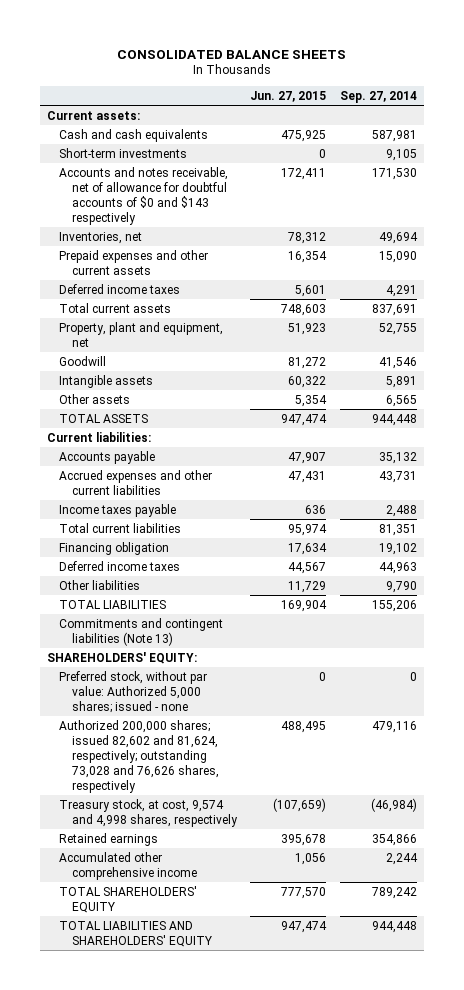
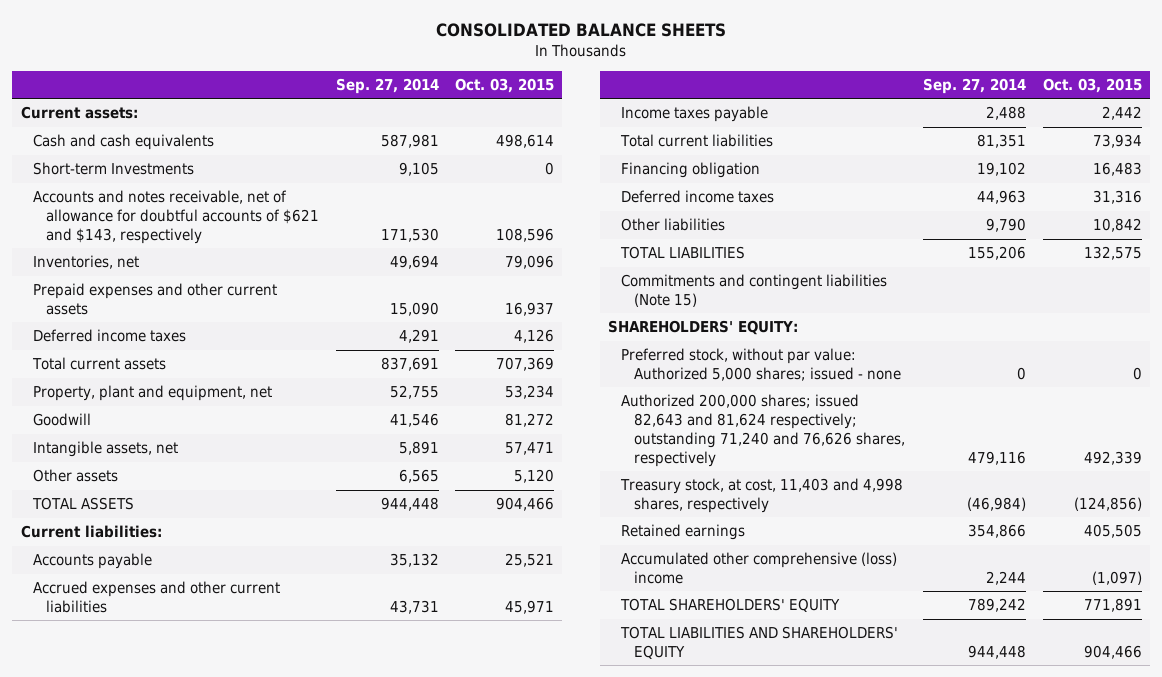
- | Jun. 27, 2015 | Sep. 27, 2014
+ | Sep. 27, 2014 | Oct. 03, 2015
- Short-term investments | 0 | 9,105
- Accounts and notes receivable, net of allowance for doubtful accounts of $0 and $143 respectively | 172,411 | 171,530
+ Short-term Investments | 9,105 | 0
+ Accounts and notes receivable, net of allowance for doubtful accounts of $621 and $143, respectively | 171,530 | 108,596
- Intangible assets | 60,322 | 5,891
+ Intangible assets, net | 5,891 | 57,471
- Commitments and contingent liabilities (Note 13)
+ Commitments and contingent liabilities (Note 15)
- Authorized 200,000 shares; issued 82,602 and 81,624, respectively; outstanding 73,028 and 76,626 shares, respectively | 488,495 | 479,116
- Treasury stock, at cost, 9,574 and 4,998 shares, respectively | (107,659) | (46,984)
+ Authorized 200,000 shares; issued 82,643 and 81,624 respectively; outstanding 71,240 and 76,626 shares, respectively | 479,116 | 492,339
+ Treasury stock, at cost, 11,403 and 4,998 shares, respectively | (46,984) | (124,856)
- Accumulated other comprehensive income | 1,056 | 2,244
+ Accumulated other comprehensive (loss) income | 2,244 | (1,097)

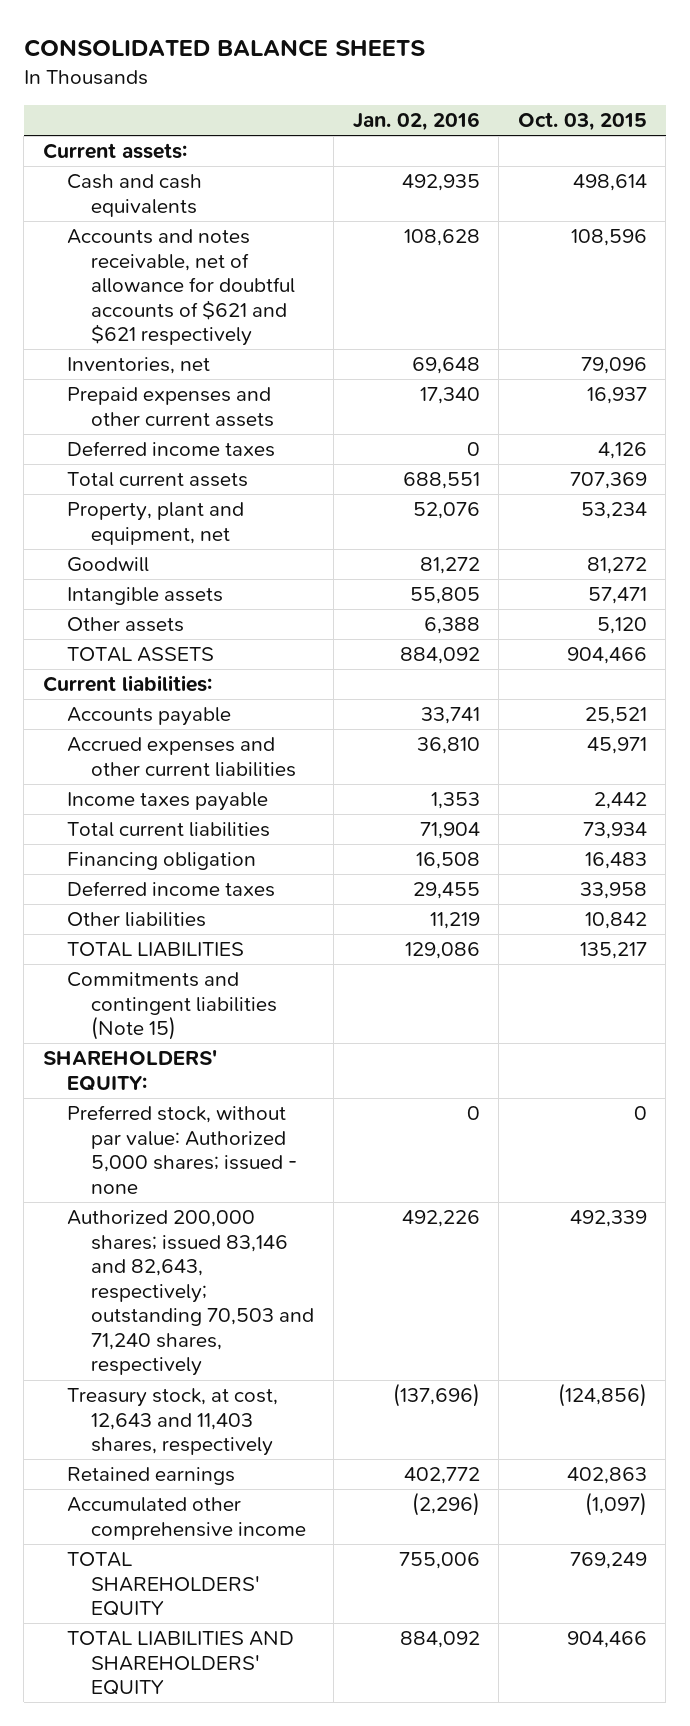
- | Sep. 27, 2014 | Oct. 03, 2015
+ | Jan. 02, 2016 | Oct. 03, 2015
- Short-term Investments | 9,105 | 0
- Accounts and notes receivable, net of allowance for doubtful accounts of $621 and $143, respectively | 171,530 | 108,596
+ Accounts and notes receivable, net of allowance for doubtful accounts of $621 and $621 respectively | 108,628 | 108,596
- Intangible assets, net | 5,891 | 57,471
+ Intangible assets | 55,805 | 57,471
- Deferred income taxes | 44,963 | 31,316
+ Deferred income taxes | 29,455 | 33,958
- TOTAL LIABILITIES | 155,206 | 132,575
+ TOTAL LIABILITIES | 129,086 | 135,217
- Authorized 200,000 shares; issued 82,643 and 81,624 respectively; outstanding 71,240 and 76,626 shares, respectively | 479,116 | 492,339
- Treasury stock, at cost, 11,403 and 4,998 shares, respectively | (46,984) | (124,856)
- Retained earnings | 354,866 | 405,505
- Accumulated other comprehensive (loss) income | 2,244 | (1,097)
- TOTAL SHAREHOLDERS' EQUITY | 789,242 | 771,891
+ Authorized 200,000 shares; issued 83,146 and 82,643, respectively; outstanding 70,503 and 71,240 shares, respectively | 492,226 | 492,339
+ Treasury stock, at cost, 12,643 and 11,403 shares, respectively | (137,696) | (124,856)
+ Retained earnings | 402,772 | 402,863
+ Accumulated other comprehensive income | (2,296) | (1,097)
+ TOTAL SHAREHOLDERS' EQUITY | 755,006 | 769,249

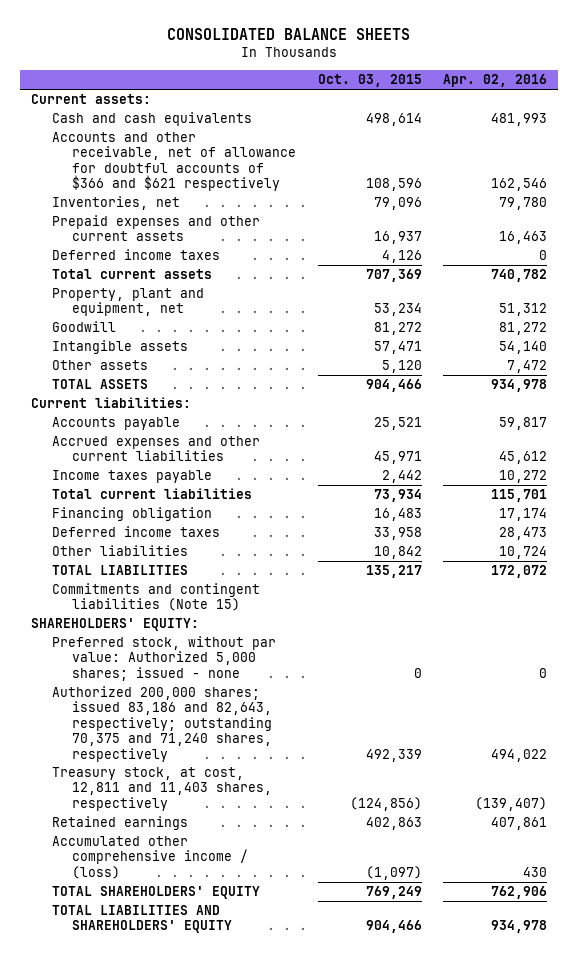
- | Jan. 02, 2016 | Oct. 03, 2015
+ | Oct. 03, 2015 | Apr. 02, 2016
- Accounts and notes receivable, net of allowance for doubtful accounts of $621 and $621 respectively | 108,628 | 108,596
+ Accounts and other receivable, net of allowance for doubtful accounts of $366 and $621 respectively | 108,596 | 162,546
- Authorized 200,000 shares; issued 83,146 and 82,643, respectively; outstanding 70,503 and 71,240 shares, respectively | 492,226 | 492,339
- Treasury stock, at cost, 12,643 and 11,403 shares, respectively | (137,696) | (124,856)
+ Authorized 200,000 shares; issued 83,186 and 82,643, respectively; outstanding 70,375 and 71,240 shares, respectively | 492,339 | 494,022
+ Treasury stock, at cost, 12,811 and 11,403 shares, respectively | (124,856) | (139,407)
- Accumulated other comprehensive income | (2,296) | (1,097)
+ Accumulated other comprehensive income / (loss) | (1,097) | 430

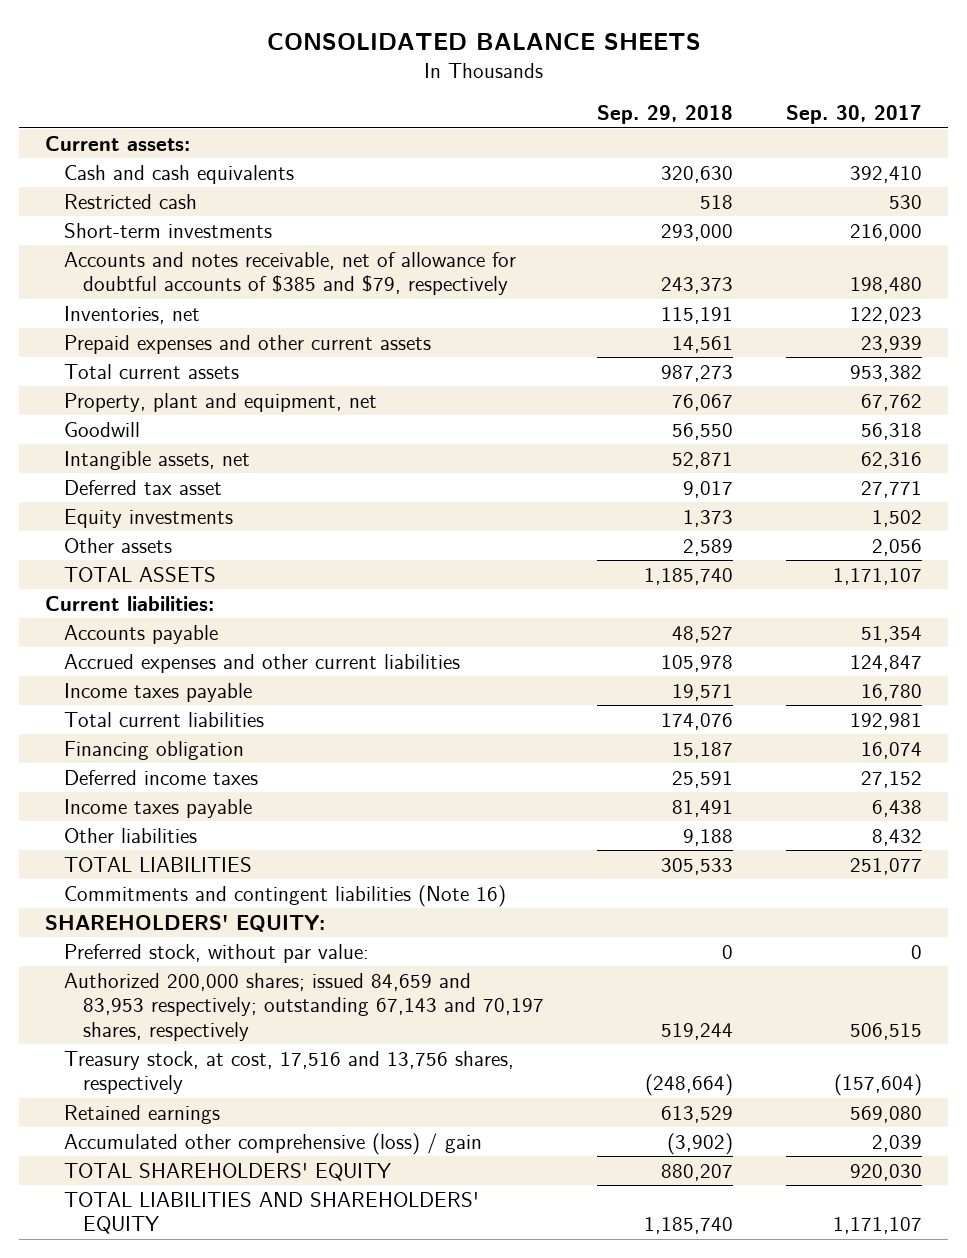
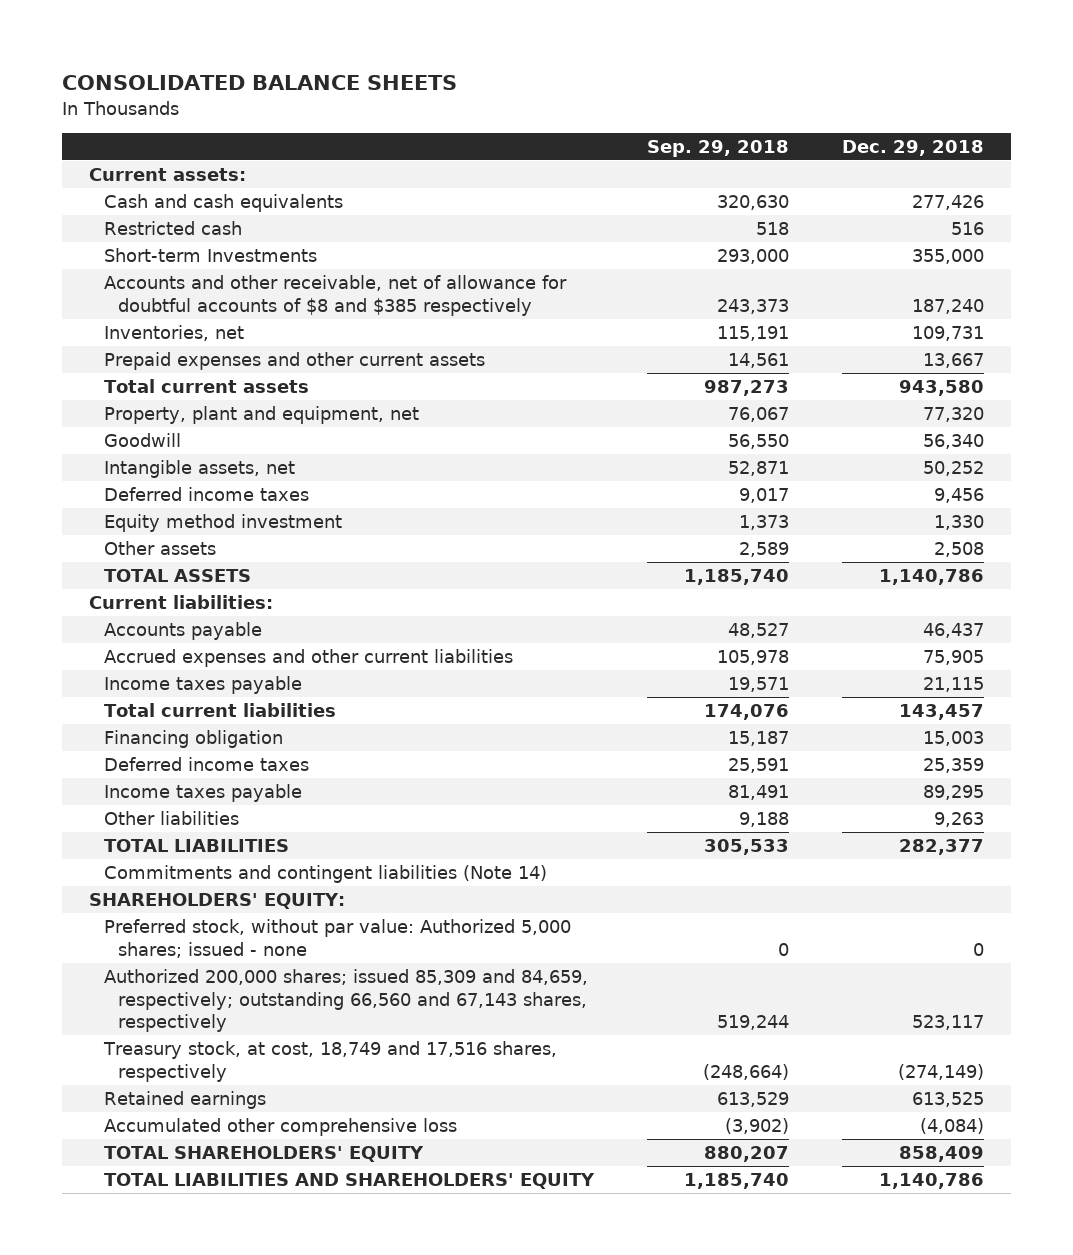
- | Sep. 29, 2018 | Sep. 30, 2017
+ | Sep. 29, 2018 | Dec. 29, 2018
- Short-term investments | 293,000 | 216,000
- Accounts and notes receivable, net of allowance for doubtful accounts of $385 and $79, respectively | 243,373 | 198,480
+ Short-term Investments | 293,000 | 355,000
+ Accounts and other receivable, net of allowance for doubtful accounts of $8 and $385 respectively | 243,373 | 187,240
- Deferred tax asset | 9,017 | 27,771
- Equity investments | 1,373 | 1,502
+ Deferred income taxes | 9,017 | 9,456
+ Equity method investment | 1,373 | 1,330
- Commitments and contingent liabilities (Note 16)
+ Commitments and contingent liabilities (Note 14)
- Preferred stock, without par value: | 0 | 0
- Authorized 200,000 shares; issued 84,659 and 83,953 respectively; outstanding 67,143 and 70,197 shares, respectively | 519,244 | 506,515
- Treasury stock, at cost, 17,516 and 13,756 shares, respectively | (248,664) | (157,604)
+ Preferred stock, without par value: Authorized 5,000 shares; issued - none | 0 | 0
+ Authorized 200,000 shares; issued 85,309 and 84,659, respectively; outstanding 66,560 and 67,143 shares, respectively | 519,244 | 523,117
+ Treasury stock, at cost, 18,749 and 17,516 shares, respectively | (248,664) | (274,149)
- Accumulated other comprehensive (loss) / gain | (3,902) | 2,039
+ Accumulated other comprehensive loss | (3,902) | (4,084)

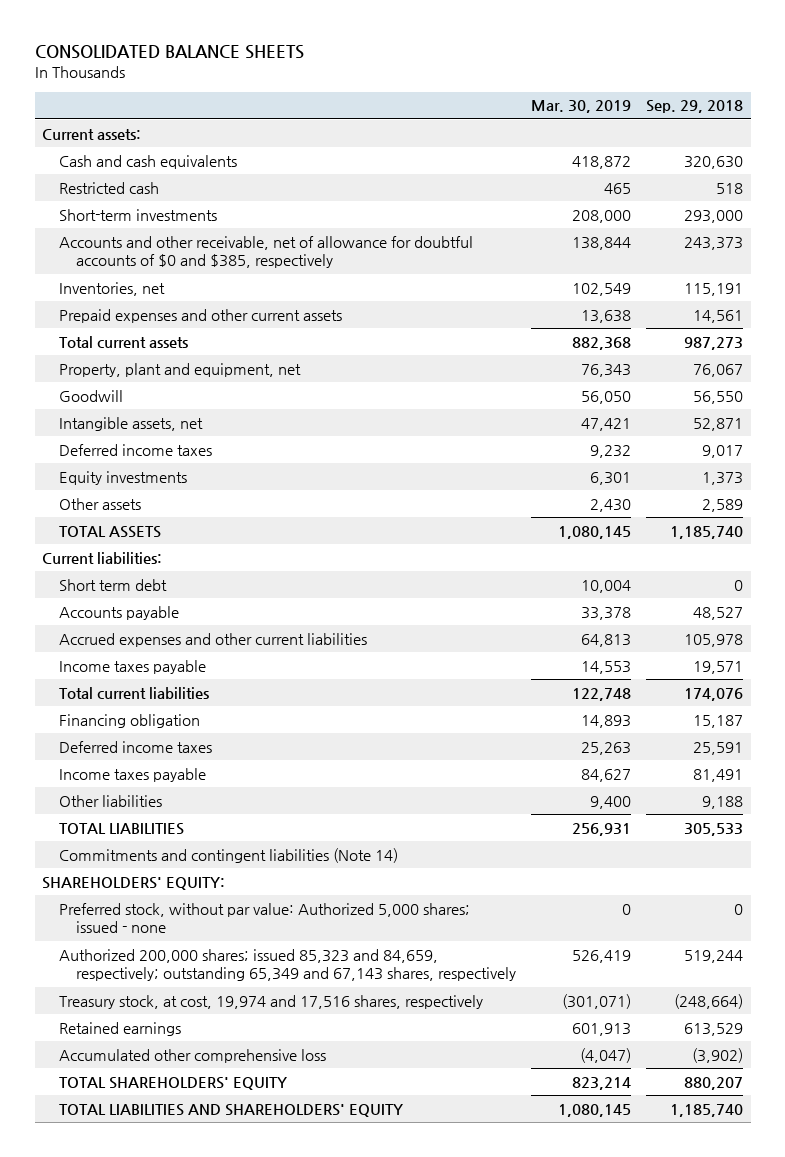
- | Sep. 29, 2018 | Dec. 29, 2018
+ | Mar. 30, 2019 | Sep. 29, 2018
- Short-term Investments | 293,000 | 355,000
- Accounts and other receivable, net of allowance for doubtful accounts of $8 and $385 respectively | 243,373 | 187,240
+ Short-term investments | 208,000 | 293,000
+ Accounts and other receivable, net of allowance for doubtful accounts of $0 and $385, respectively | 138,844 | 243,373
- Equity method investment | 1,373 | 1,330
+ Equity investments | 6,301 | 1,373
+ Short term debt | 10,004 | 0
- Authorized 200,000 shares; issued 85,309 and 84,659, respectively; outstanding 66,560 and 67,143 shares, respectively | 519,244 | 523,117
- Treasury stock, at cost, 18,749 and 17,516 shares, respectively | (248,664) | (274,149)
+ Authorized 200,000 shares; issued 85,323 and 84,659, respectively; outstanding 65,349 and 67,143 shares, respectively | 526,419 | 519,244
+ Treasury stock, at cost, 19,974 and 17,516 shares, respectively | (301,071) | (248,664)

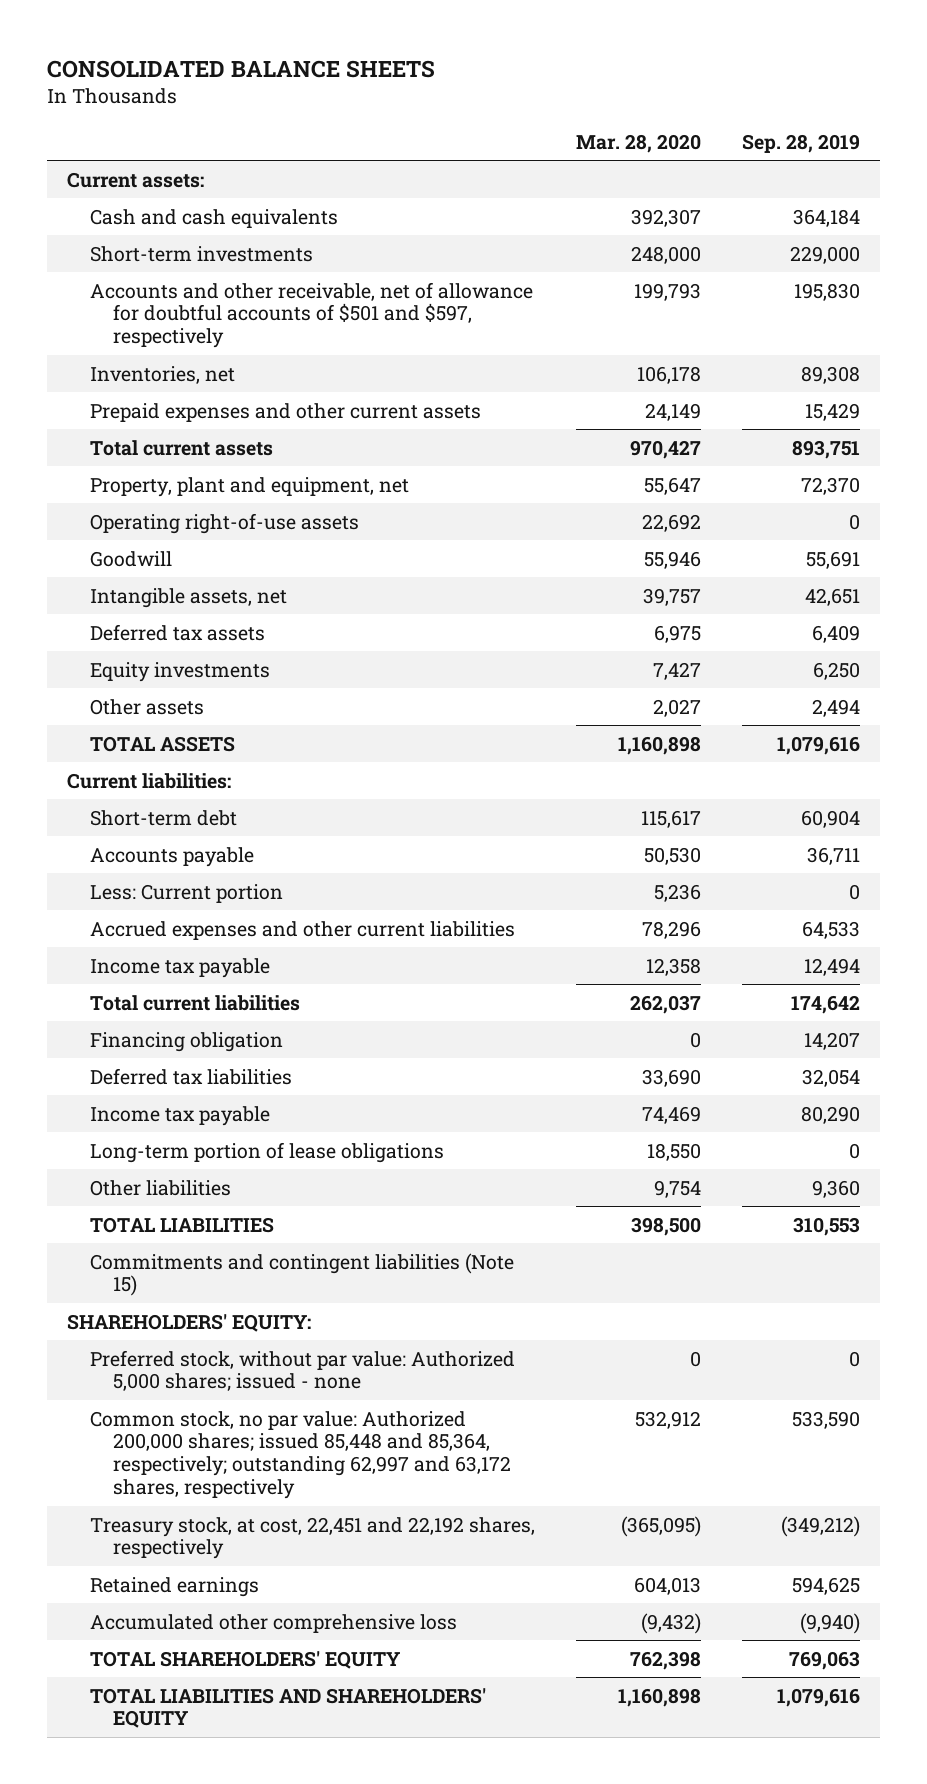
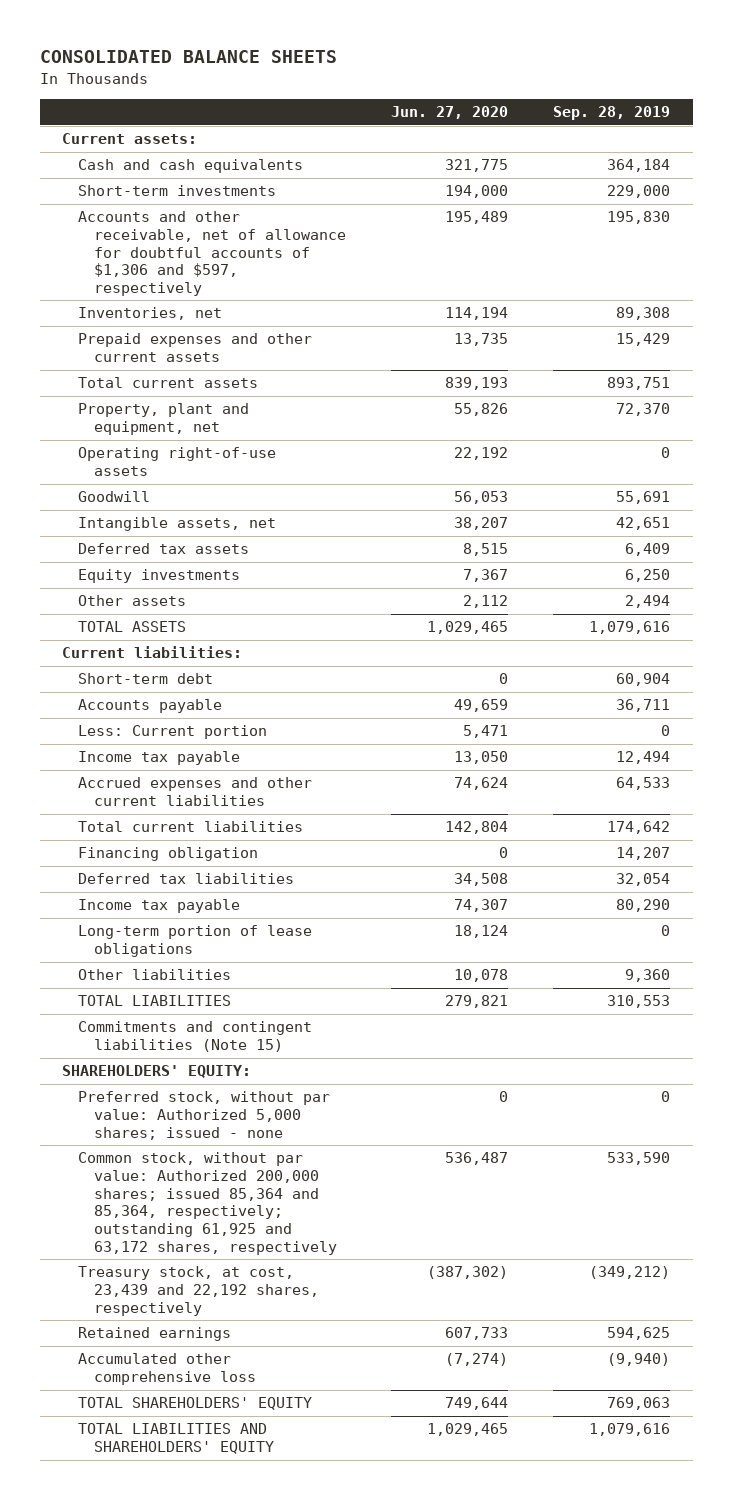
- | Mar. 28, 2020 | Sep. 28, 2019
+ | Jun. 27, 2020 | Sep. 28, 2019
- Accounts and other receivable, net of allowance for doubtful accounts of $501 and $597, respectively | 199,793 | 195,830
+ Accounts and other receivable, net of allowance for doubtful accounts of $1,306 and $597, respectively | 195,489 | 195,830
moved down: Accrued expenses and other current liabilities | 74,624 | 64,533
- Common stock, no par value: Authorized 200,000 shares; issued 85,448 and 85,364, respectively; outstanding 62,997 and 63,172 shares, respectively | 532,912 | 533,590
- Treasury stock, at cost, 22,451 and 22,192 shares, respectively | (365,095) | (349,212)
+ Common stock, without par value: Authorized 200,000 shares; issued 85,364 and 85,364, respectively; outstanding 61,925 and 63,172 shares, respectively | 536,487 | 533,590
+ Treasury stock, at cost, 23,439 and 22,192 shares, respectively | (387,302) | (349,212)

